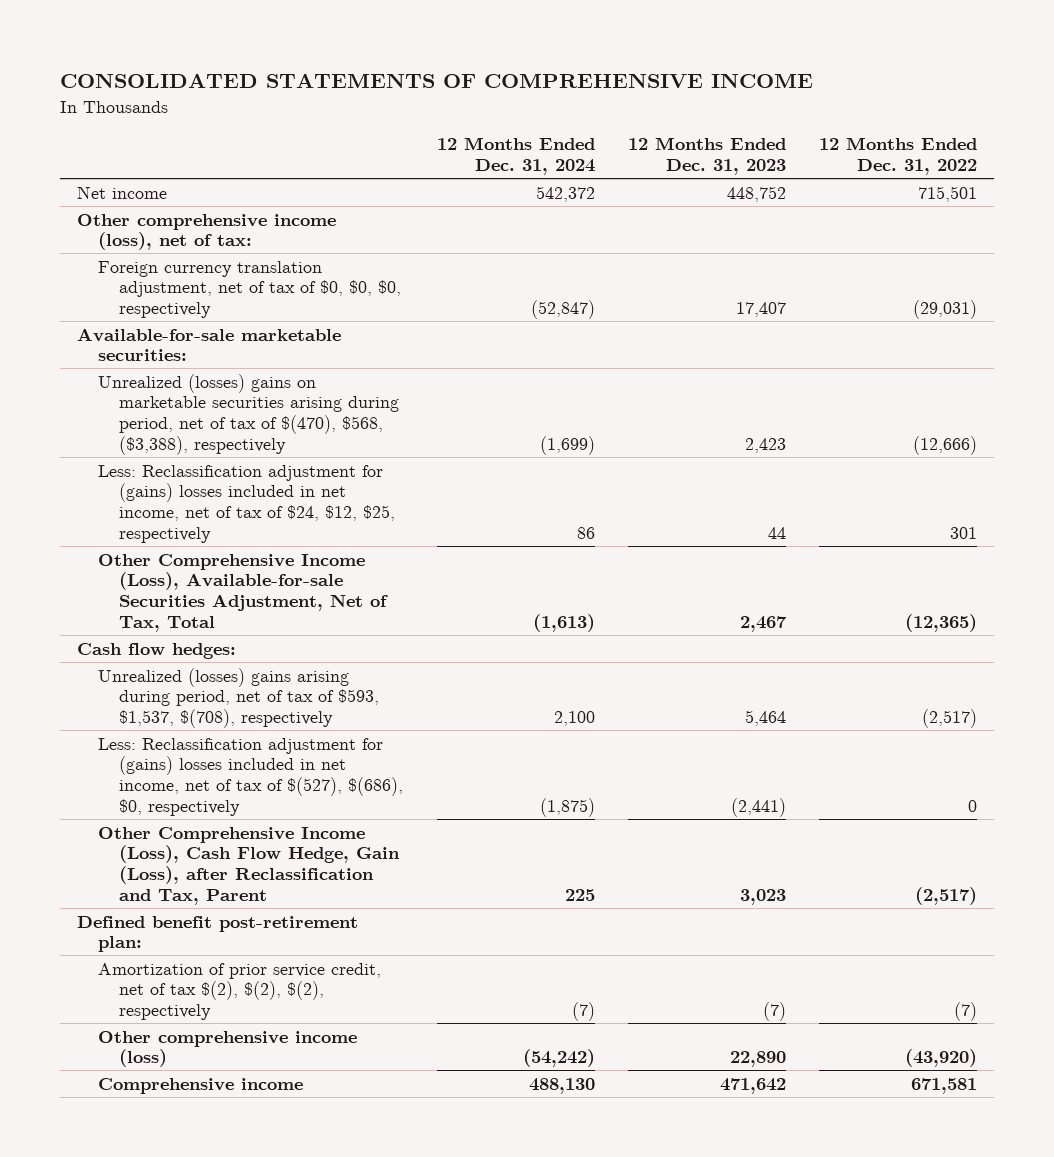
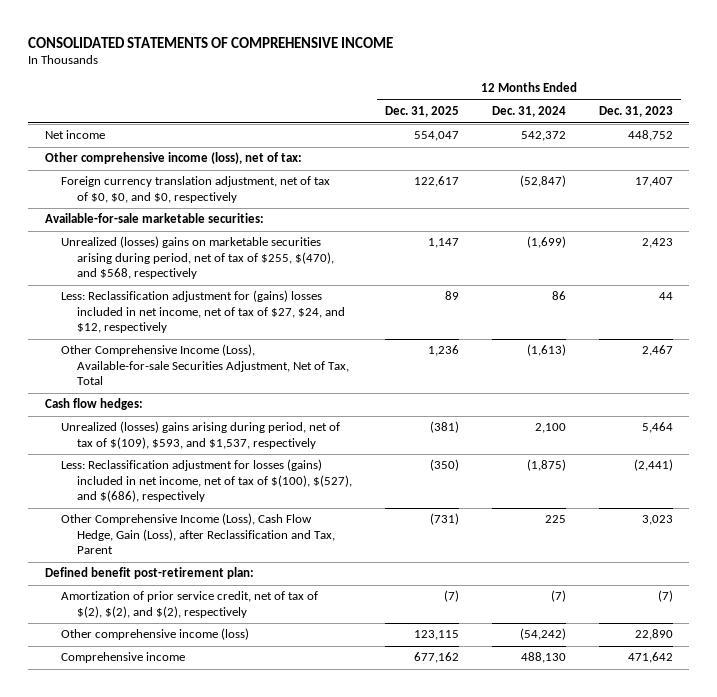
- | 12 Months Ended Dec. 31, 2024 | 12 Months Ended Dec. 31, 2023 | 12 Months Ended Dec. 31, 2022
+ | 12 Months Ended Dec. 31, 2025 | 12 Months Ended Dec. 31, 2024 | 12 Months Ended Dec. 31, 2023
- Foreign currency translation adjustment, net of tax of $0, $0, $0, respectively | (52,847) | 17,407 | (29,031)
+ Foreign currency translation adjustment, net of tax of $0, $0, and $0, respectively | 122,617 | (52,847) | 17,407
- Unrealized (losses) gains on marketable securities arising during period, net of tax of $(470), $568, ($3,388), respectively | (1,699) | 2,423 | (12,666)
- Less: Reclassification adjustment for (gains) losses included in net income, net of tax of $24, $12, $25, respectively | 86 | 44 | 301
+ Unrealized (losses) gains on marketable securities arising during period, net of tax of $255, $(470), and $568, respectively | 1,147 | (1,699) | 2,423
+ Less: Reclassification adjustment for (gains) losses included in net income, net of tax of $27, $24, and $12, respectively | 89 | 86 | 44
- Unrealized (losses) gains arising during period, net of tax of $593, $1,537, $(708), respectively | 2,100 | 5,464 | (2,517)
- Less: Reclassification adjustment for (gains) losses included in net income, net of tax of $(527), $(686), $0, respectively | (1,875) | (2,441) | 0
+ Unrealized (losses) gains arising during period, net of tax of $(109), $593, and $1,537, respectively | (381) | 2,100 | 5,464
+ Less: Reclassification adjustment for losses (gains) included in net income, net of tax of $(100), $(527), and $(686), respectively | (350) | (1,875) | (2,441)
- Amortization of prior service credit, net of tax $(2), $(2), $(2), respectively | (7) | (7) | (7)
+ Amortization of prior service credit, net of tax of $(2), $(2), and $(2), respectively | (7) | (7) | (7)

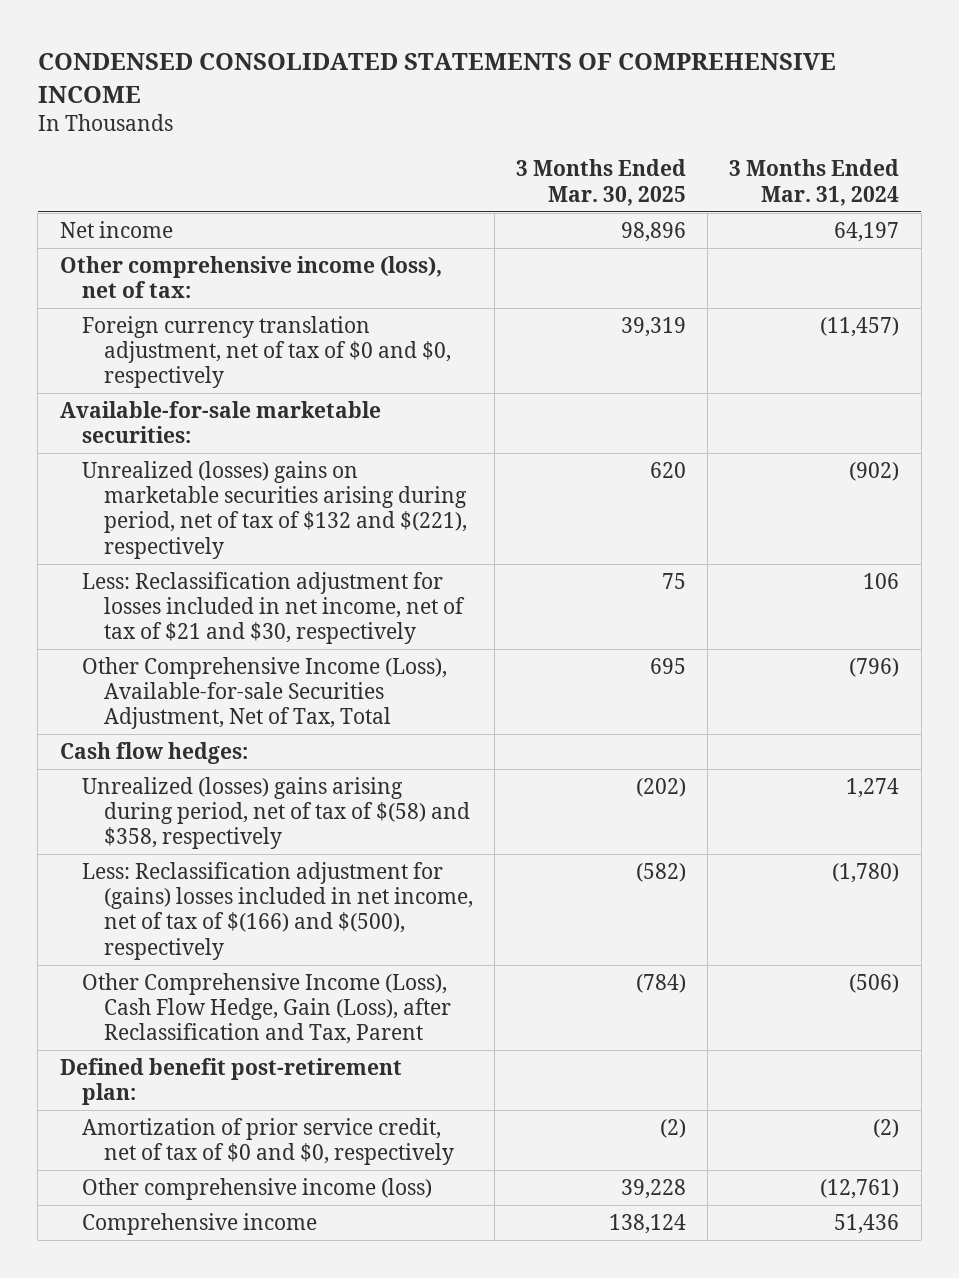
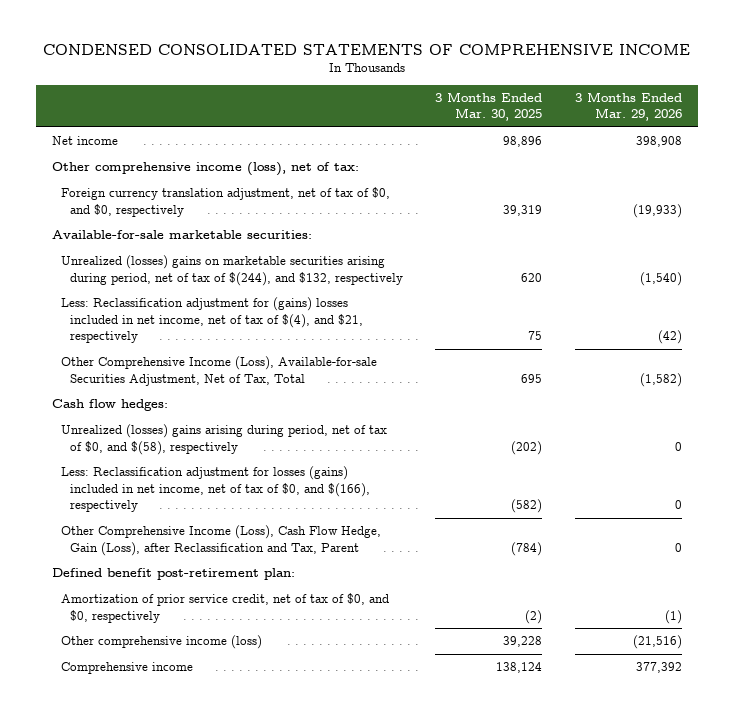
- | 3 Months Ended Mar. 30, 2025 | 3 Months Ended Mar. 31, 2024
+ | 3 Months Ended Mar. 30, 2025 | 3 Months Ended Mar. 29, 2026
- Foreign currency translation adjustment, net of tax of $0 and $0, respectively | 39,319 | (11,457)
+ Foreign currency translation adjustment, net of tax of $0, and $0, respectively | 39,319 | (19,933)
- Unrealized (losses) gains on marketable securities arising during period, net of tax of $132 and $(221), respectively | 620 | (902)
- Less: Reclassification adjustment for losses included in net income, net of tax of $21 and $30, respectively | 75 | 106
+ Unrealized (losses) gains on marketable securities arising during period, net of tax of $(244), and $132, respectively | 620 | (1,540)
+ Less: Reclassification adjustment for (gains) losses included in net income, net of tax of $(4), and $21, respectively | 75 | (42)
- Unrealized (losses) gains arising during period, net of tax of $(58) and $358, respectively | (202) | 1,274
- Less: Reclassification adjustment for (gains) losses included in net income, net of tax of $(166) and $(500), respectively | (582) | (1,780)
+ Unrealized (losses) gains arising during period, net of tax of $0, and $(58), respectively | (202) | 0
+ Less: Reclassification adjustment for losses (gains) included in net income, net of tax of $0, and $(166), respectively | (582) | 0
- Amortization of prior service credit, net of tax of $0 and $0, respectively | (2) | (2)
+ Amortization of prior service credit, net of tax of $0, and $0, respectively | (2) | (1)

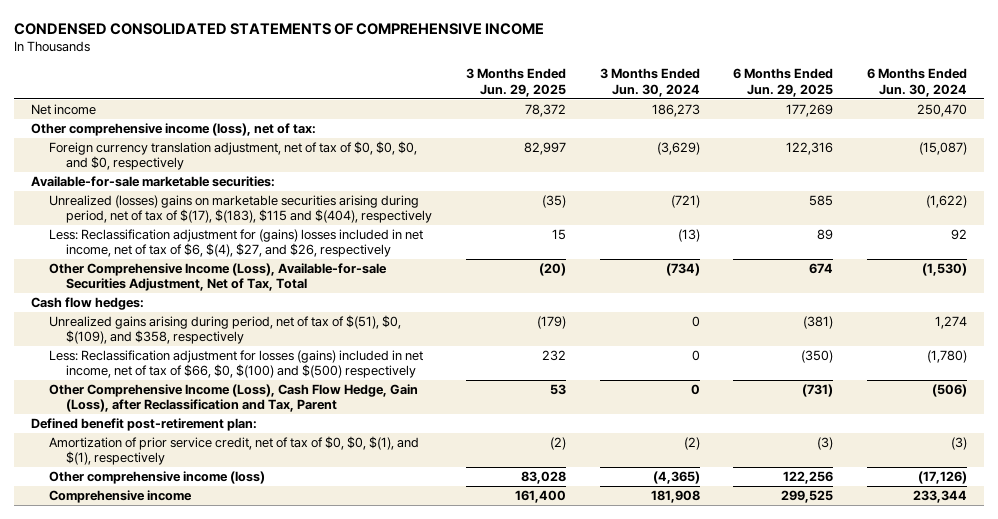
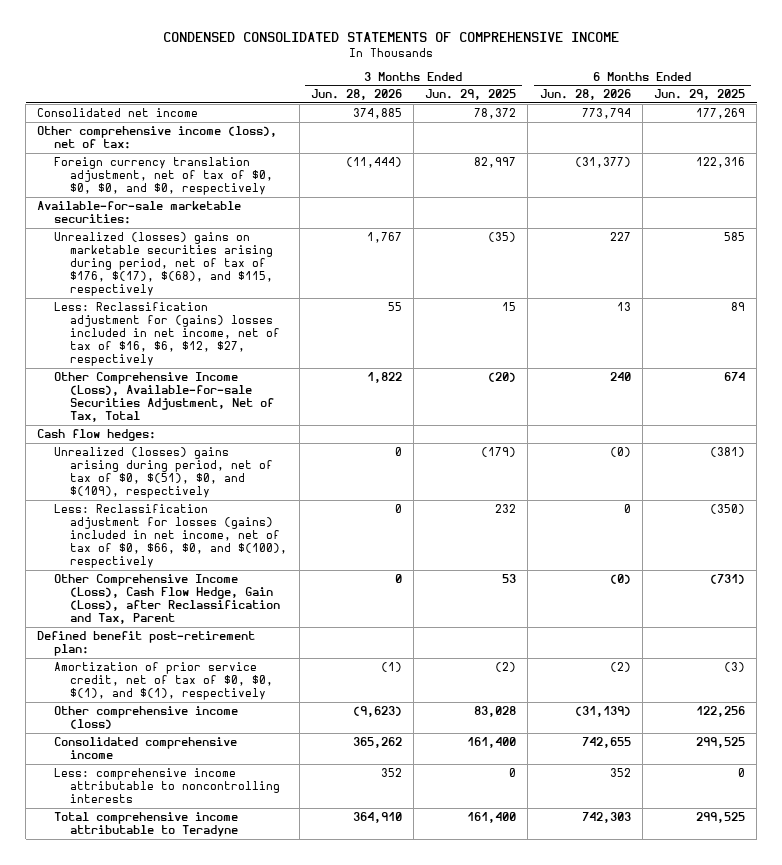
- | 3 Months Ended Jun. 29, 2025 | 3 Months Ended Jun. 30, 2024 | 6 Months Ended Jun. 29, 2025 | 6 Months Ended Jun. 30, 2024
+ | 3 Months Ended Jun. 28, 2026 | 3 Months Ended Jun. 29, 2025 | 6 Months Ended Jun. 28, 2026 | 6 Months Ended Jun. 29, 2025
- Net income | 78,372 | 186,273 | 177,269 | 250,470
+ Consolidated net income | 374,885 | 78,372 | 773,794 | 177,269
- Unrealized (losses) gains on marketable securities arising during period, net of tax of $(17), $(183), $115 and $(404), respectively | (35) | (721) | 585 | (1,622)
- Less: Reclassification adjustment for (gains) losses included in net income, net of tax of $6, $(4), $27, and $26, respectively | 15 | (13) | 89 | 92
+ Unrealized (losses) gains on marketable securities arising during period, net of tax of $176, $(17), $(68), and $115, respectively | 1,767 | (35) | 227 | 585
+ Less: Reclassification adjustment for (gains) losses included in net income, net of tax of $16, $6, $12, $27, respectively | 55 | 15 | 13 | 89
- Unrealized gains arising during period, net of tax of $(51), $0, $(109), and $358, respectively | (179) | 0 | (381) | 1,274
- Less: Reclassification adjustment for losses (gains) included in net income, net of tax of $66, $0, $(100) and $(500) respectively | 232 | 0 | (350) | (1,780)
+ Unrealized (losses) gains arising during period, net of tax of $0, $(51), $0, and $(109), respectively | 0 | (179) | (0) | (381)
+ Less: Reclassification adjustment for losses (gains) included in net income, net of tax of $0, $66, $0, and $(100), respectively | 0 | 232 | 0 | (350)
- Comprehensive income | 161,400 | 181,908 | 299,525 | 233,344
+ Consolidated comprehensive income | 365,262 | 161,400 | 742,655 | 299,525
+ Less: comprehensive income attributable to noncontrolling interests | 352 | 0 | 352 | 0
+ Total comprehensive income attributable to Teradyne | 364,910 | 161,400 | 742,303 | 299,525

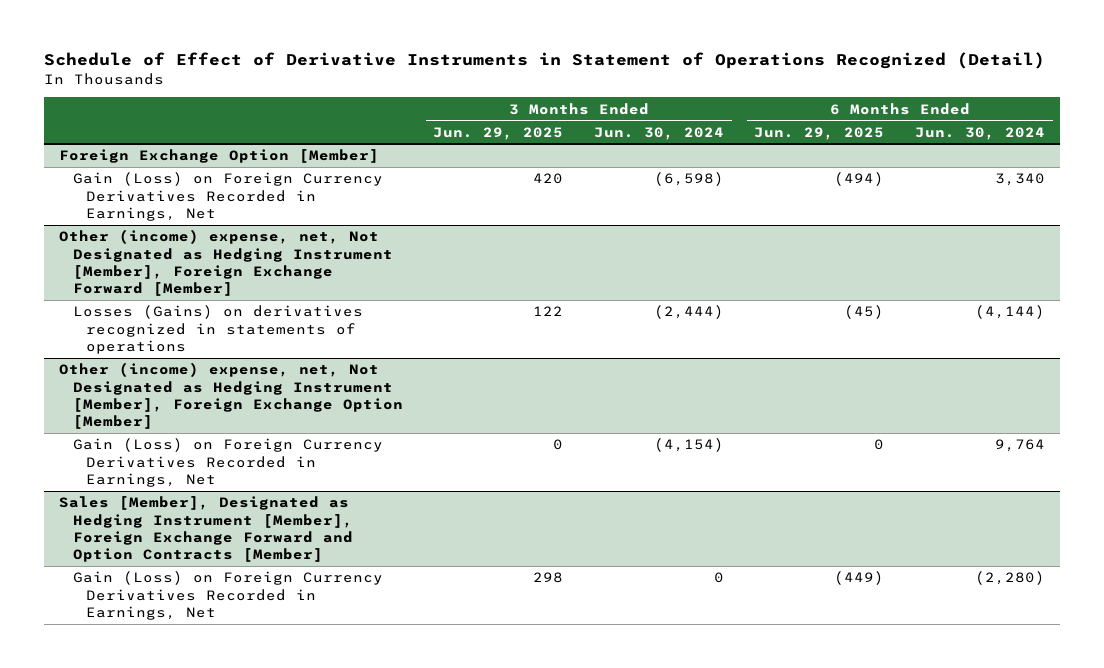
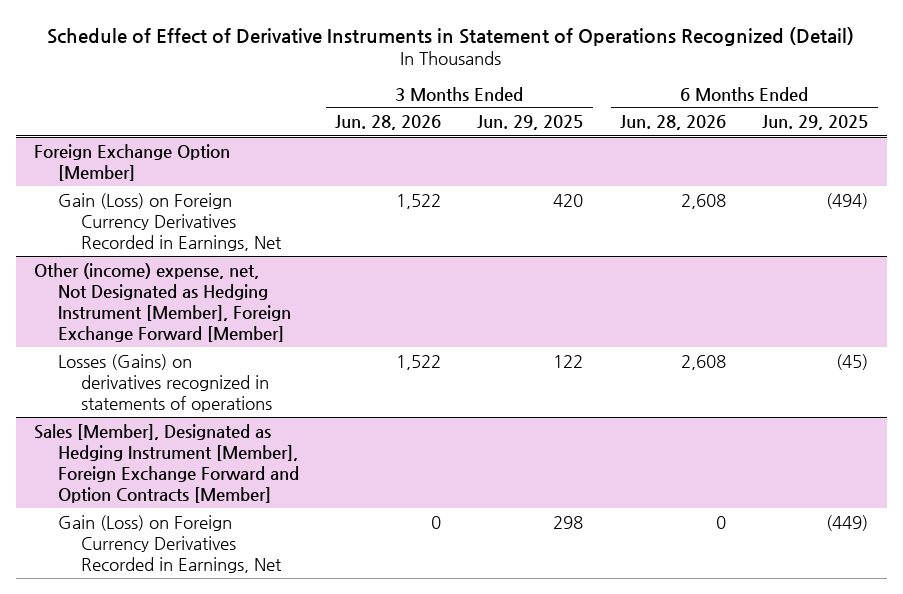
- | 3 Months Ended Jun. 29, 2025 | 3 Months Ended Jun. 30, 2024 | 6 Months Ended Jun. 29, 2025 | 6 Months Ended Jun. 30, 2024
+ | 3 Months Ended Jun. 28, 2026 | 3 Months Ended Jun. 29, 2025 | 6 Months Ended Jun. 28, 2026 | 6 Months Ended Jun. 29, 2025
- Other (income) expense, net, Not Designated as Hedging Instrument [Member], Foreign Exchange Option [Member]
- Gain (Loss) on Foreign Currency Derivatives Recorded in Earnings, Net | 0 | (4,154) | 0 | 9,764

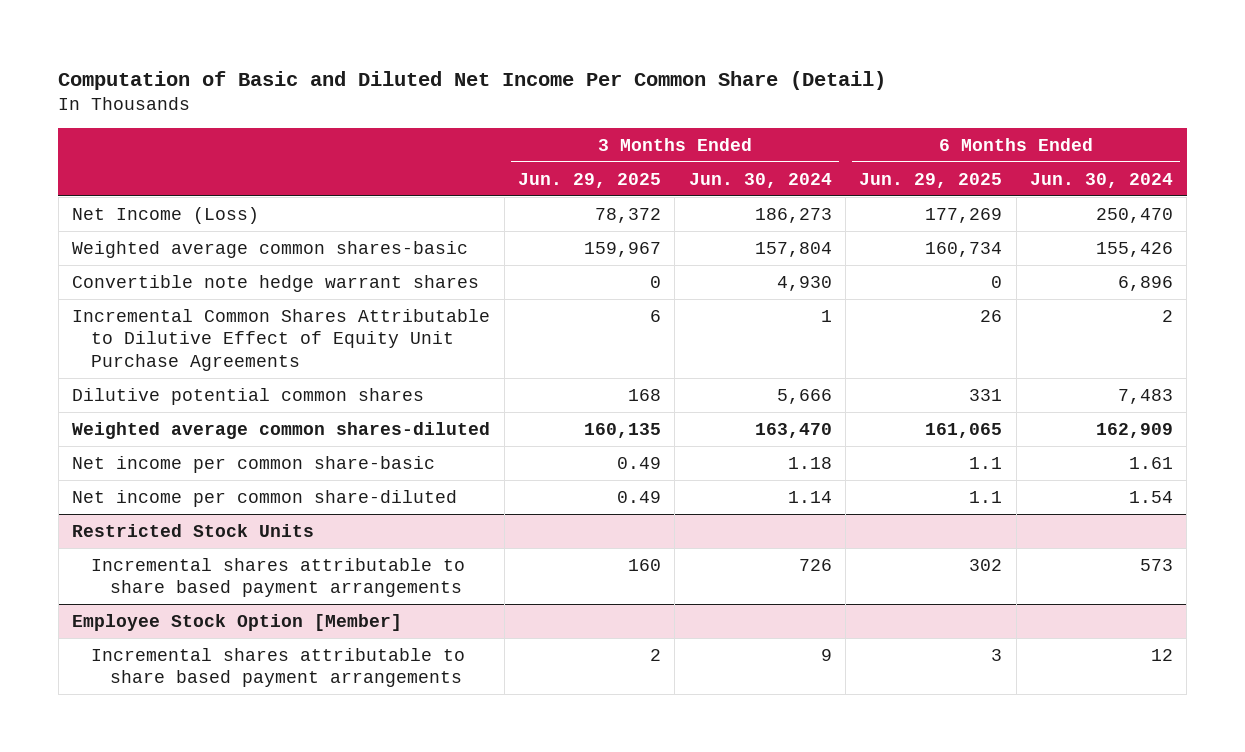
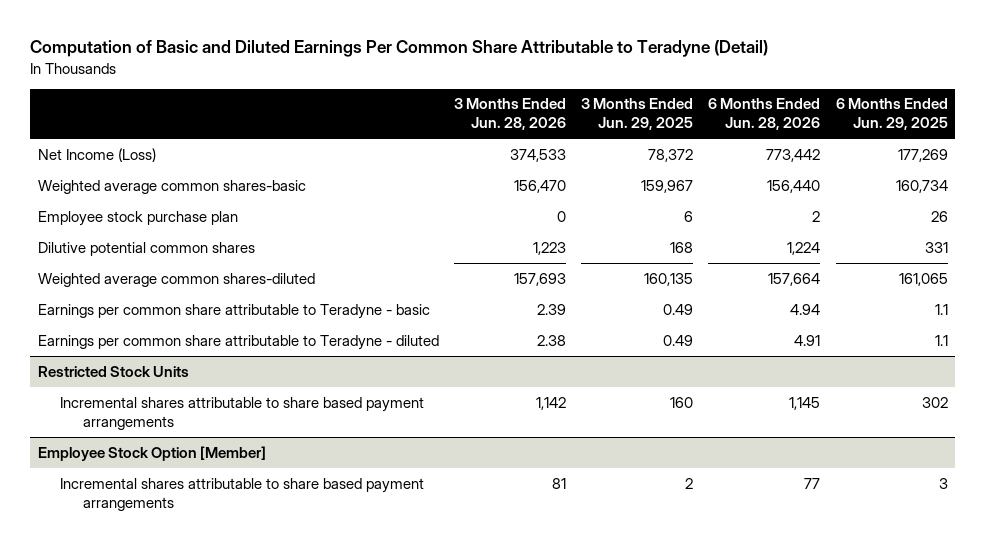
- Computation of Basic and Diluted Net Income Per Common Share (Detail)
+ Computation of Basic and Diluted Earnings Per Common Share Attributable to Teradyne (Detail)
- | 3 Months Ended Jun. 29, 2025 | 3 Months Ended Jun. 30, 2024 | 6 Months Ended Jun. 29, 2025 | 6 Months Ended Jun. 30, 2024
+ | 3 Months Ended Jun. 28, 2026 | 3 Months Ended Jun. 29, 2025 | 6 Months Ended Jun. 28, 2026 | 6 Months Ended Jun. 29, 2025
- Convertible note hedge warrant shares | 0 | 4,930 | 0 | 6,896
- Incremental Common Shares Attributable to Dilutive Effect of Equity Unit Purchase Agreements | 6 | 1 | 26 | 2
+ Employee stock purchase plan | 0 | 6 | 2 | 26
- Net income per common share-basic | 0.49 | 1.18 | 1.1 | 1.61
- Net income per common share-diluted | 0.49 | 1.14 | 1.1 | 1.54
+ Earnings per common share attributable to Teradyne - basic | 2.39 | 0.49 | 4.94 | 1.1
+ Earnings per common share attributable to Teradyne - diluted | 2.38 | 0.49 | 4.91 | 1.1

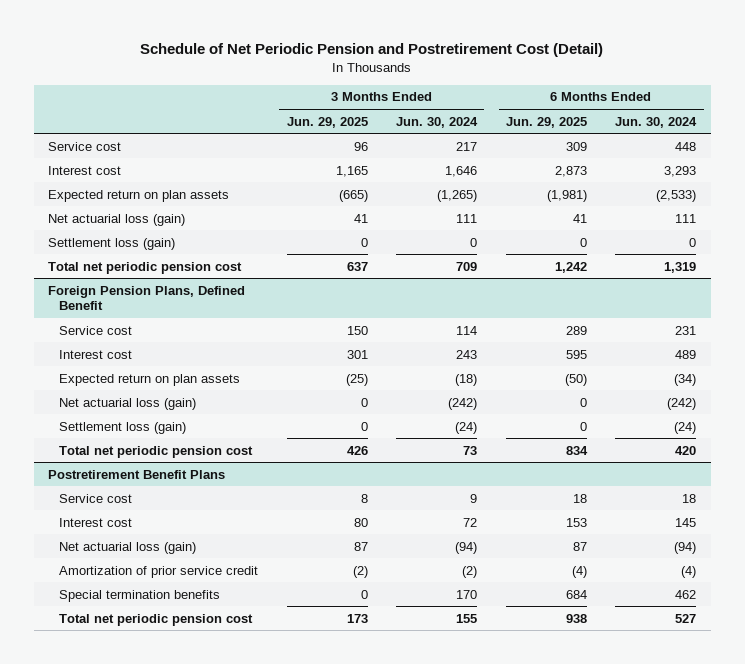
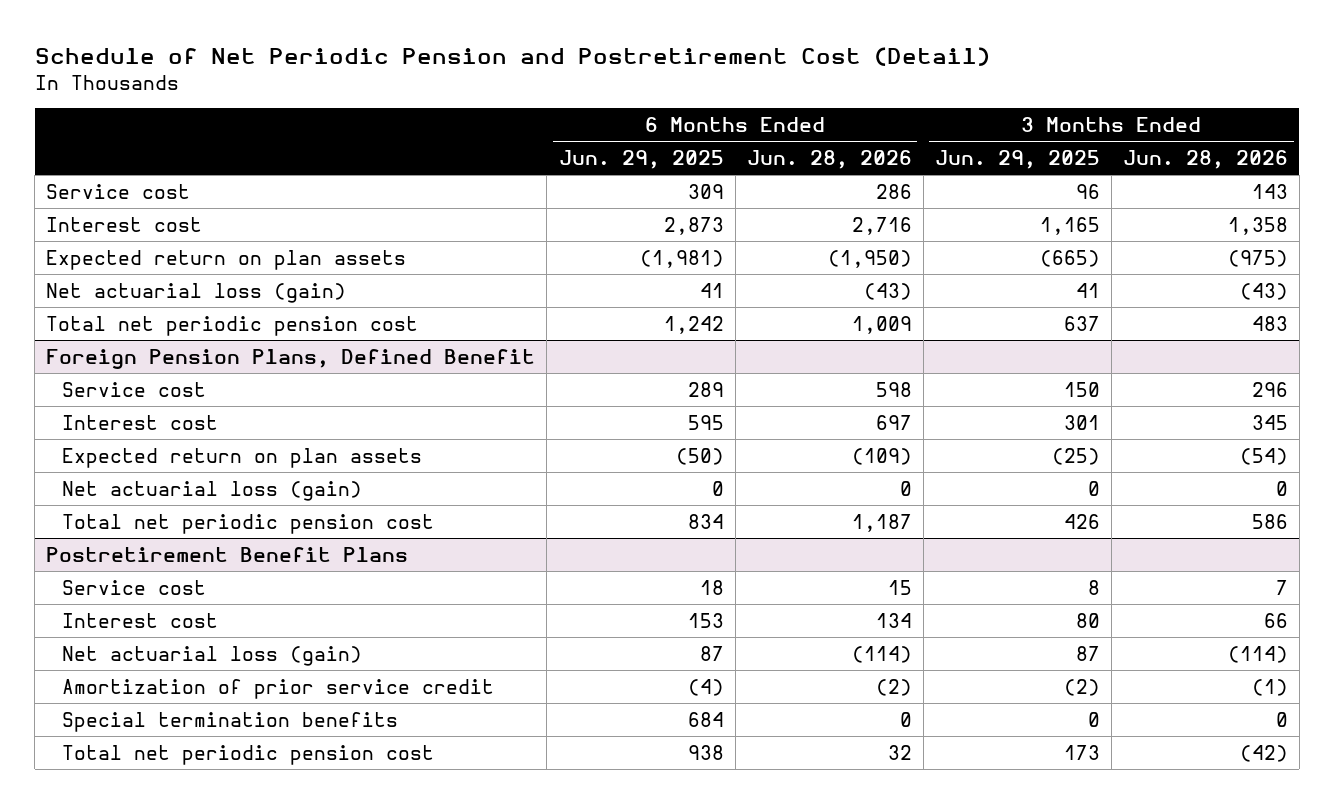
- | 3 Months Ended Jun. 29, 2025 | 3 Months Ended Jun. 30, 2024 | 6 Months Ended Jun. 29, 2025 | 6 Months Ended Jun. 30, 2024
+ | 6 Months Ended Jun. 29, 2025 | 6 Months Ended Jun. 28, 2026 | 3 Months Ended Jun. 29, 2025 | 3 Months Ended Jun. 28, 2026
- Settlement loss (gain) | 0 | 0 | 0 | 0
@ Foreign Pension Plans, Defined Benefit
- Settlement loss (gain) | 0 | (24) | 0 | (24)

